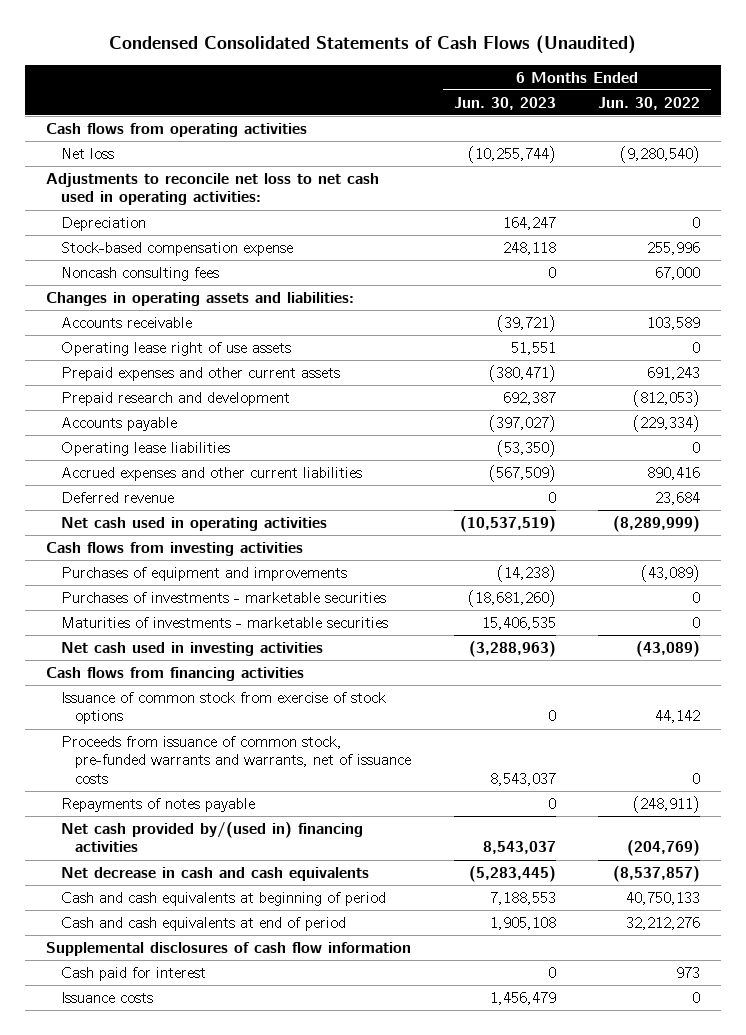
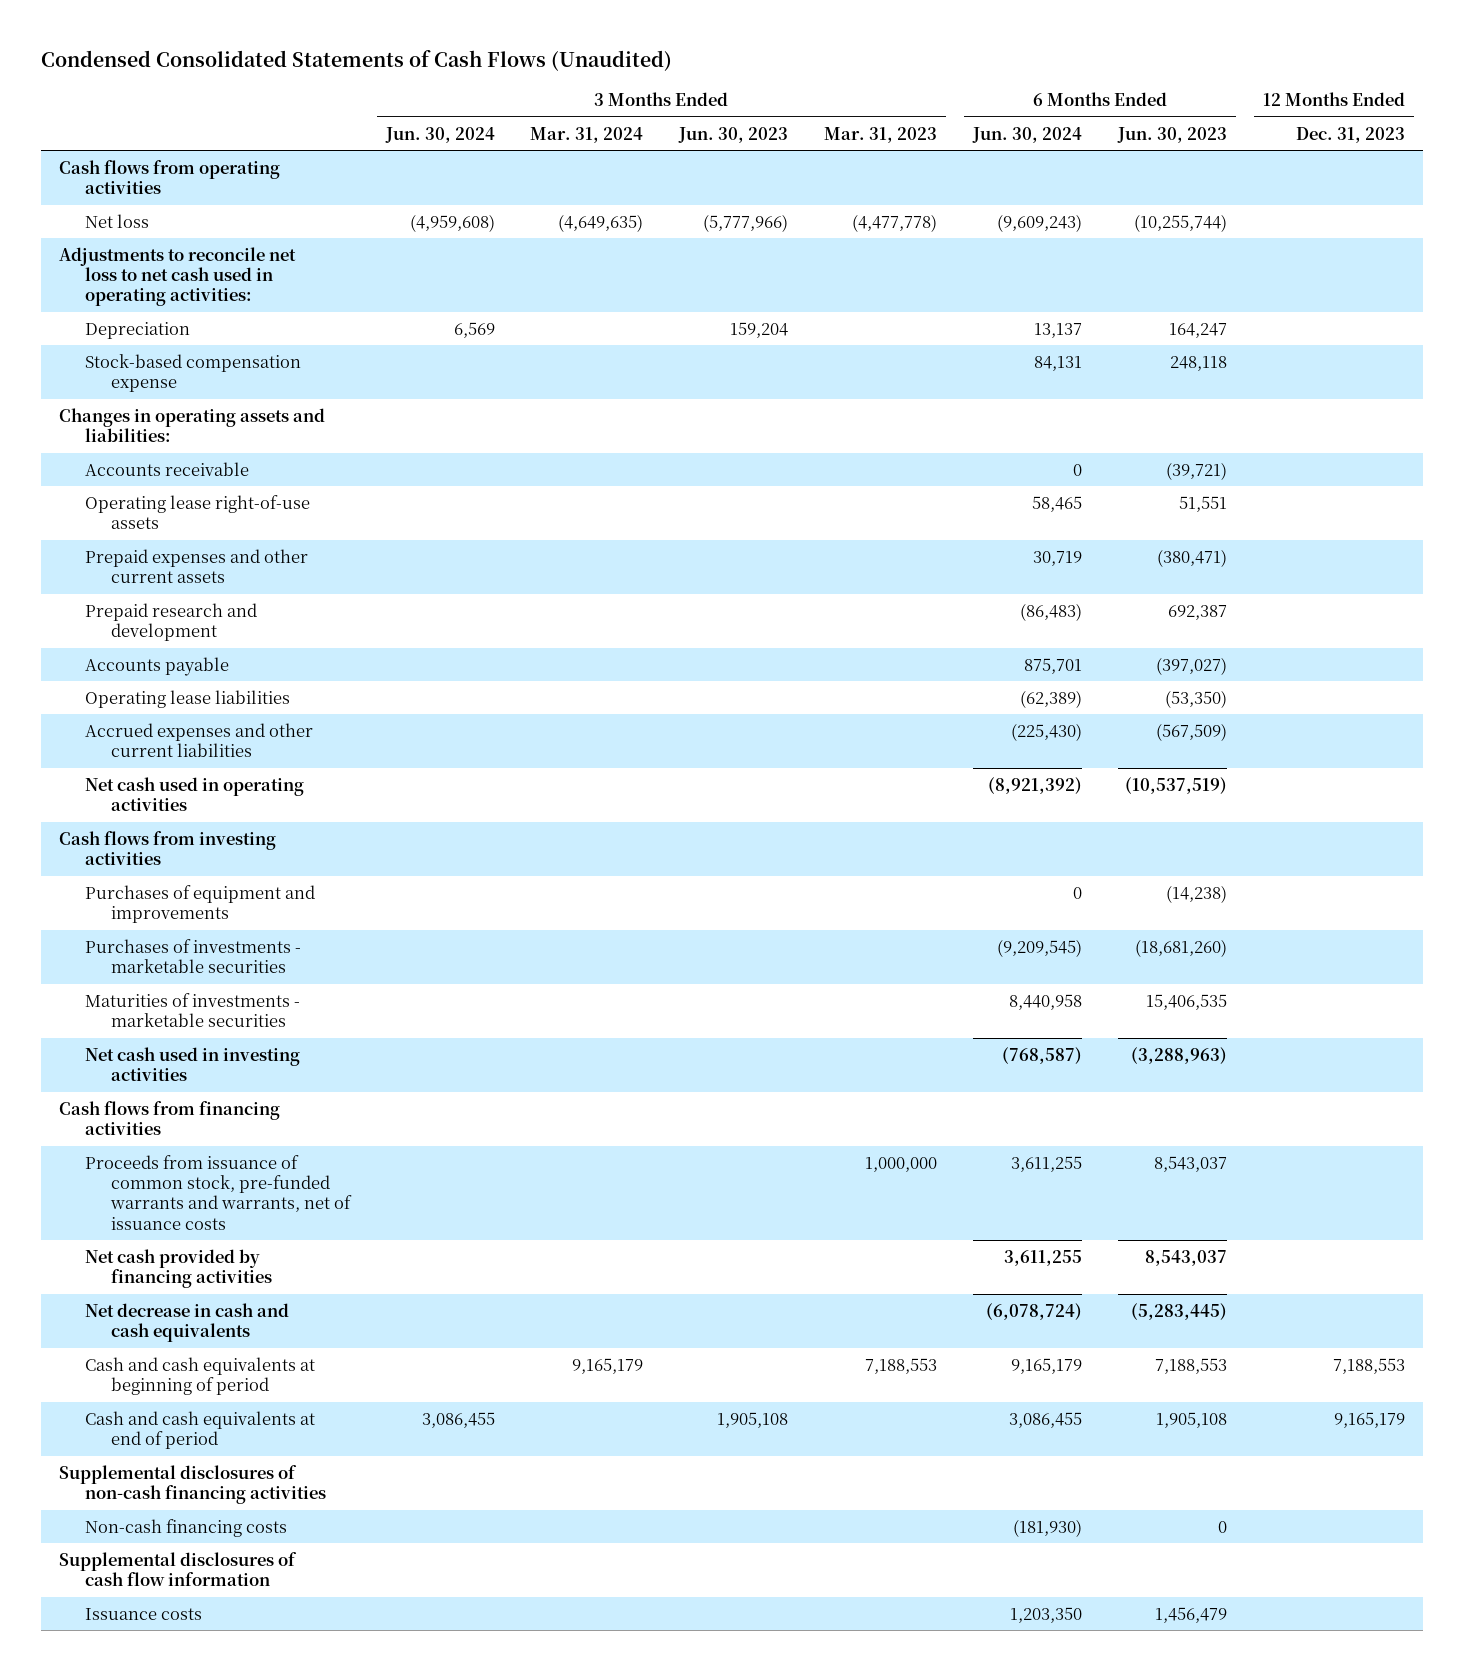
- | 6 Months Ended Jun. 30, 2023 | 6 Months Ended Jun. 30, 2022
+ | 3 Months Ended Jun. 30, 2024 | 3 Months Ended Mar. 31, 2024 | 3 Months Ended Jun. 30, 2023 | 3 Months Ended Mar. 31, 2023 | 6 Months Ended Jun. 30, 2024 | 6 Months Ended Jun. 30, 2023 | 12 Months Ended Dec. 31, 2023
- Noncash consulting fees | 0 | 67,000
- Operating lease right of use assets | 51,551 | 0
+ Operating lease right-of-use assets | | | | | 58,465 | 51,551 |
- Deferred revenue | 0 | 23,684
- Issuance of common stock from exercise of stock options | 0 | 44,142
- Repayments of notes payable | 0 | (248,911)
- Net cash provided by/(used in) financing activities | 8,543,037 | (204,769)
+ Net cash provided by financing activities | | | | | 3,611,255 | 8,543,037 |
+ Supplemental disclosures of non-cash financing activities
+ Non-cash financing costs | | | | | (181,930) | 0 |
- Cash paid for interest | 0 | 973

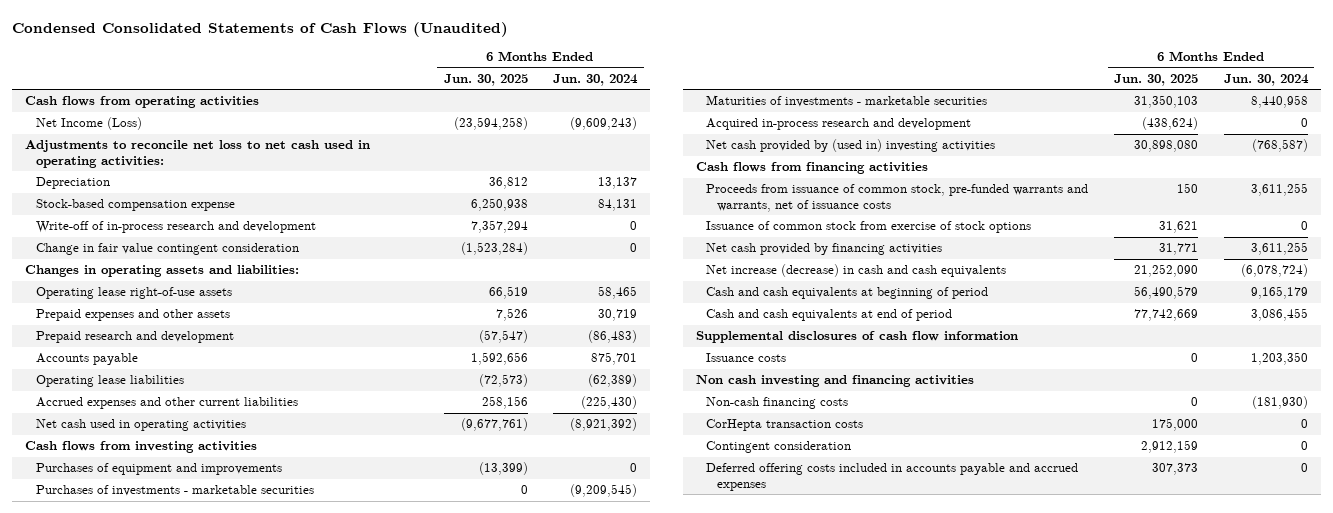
- | 3 Months Ended Jun. 30, 2024 | 3 Months Ended Mar. 31, 2024 | 3 Months Ended Jun. 30, 2023 | 3 Months Ended Mar. 31, 2023 | 6 Months Ended Jun. 30, 2024 | 6 Months Ended Jun. 30, 2023 | 12 Months Ended Dec. 31, 2023
+ | 6 Months Ended Jun. 30, 2025 | 6 Months Ended Jun. 30, 2024
- Net loss | (4,959,608) | (4,649,635) | (5,777,966) | (4,477,778) | (9,609,243) | (10,255,744) |
+ Net Income (Loss) | (23,594,258) | (9,609,243)
+ Write-off of in-process research and development | 7,357,294 | 0
+ Change in fair value contingent consideration | (1,523,284) | 0
- Accounts receivable | | | | | 0 | (39,721) |
- Prepaid expenses and other current assets | | | | | 30,719 | (380,471) |
+ Prepaid expenses and other assets | 7,526 | 30,719
- Net cash used in investing activities | | | | | (768,587) | (3,288,963) |
+ Acquired in-process research and development | (438,624) | 0
+ Net cash provided by (used in) investing activities | 30,898,080 | (768,587)
+ Issuance of common stock from exercise of stock options | 31,621 | 0
- Net decrease in cash and cash equivalents | | | | | (6,078,724) | (5,283,445) |
+ Net increase (decrease) in cash and cash equivalents | 21,252,090 | (6,078,724)
- Supplemental disclosures of non-cash financing activities
+ Non cash investing and financing activities
moved down: Non-cash financing costs | 0 | (181,930)
+ CorHepta transaction costs | 175,000 | 0
+ Contingent consideration | 2,912,159 | 0
+ Deferred offering costs included in accounts payable and accrued expenses | 307,373 | 0

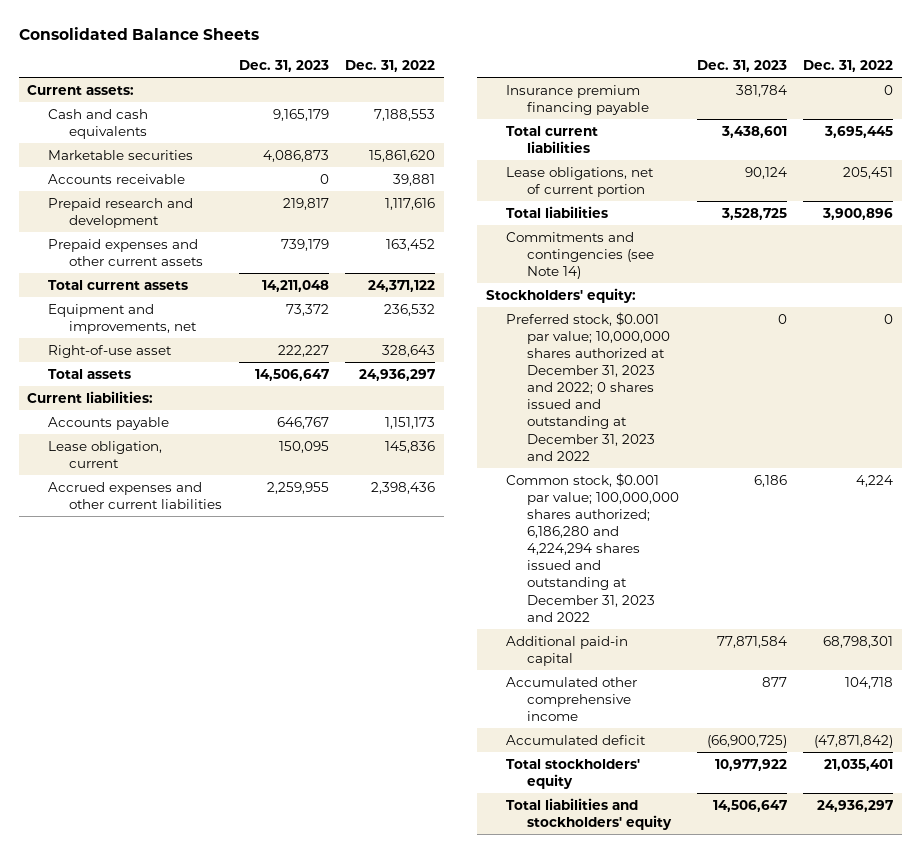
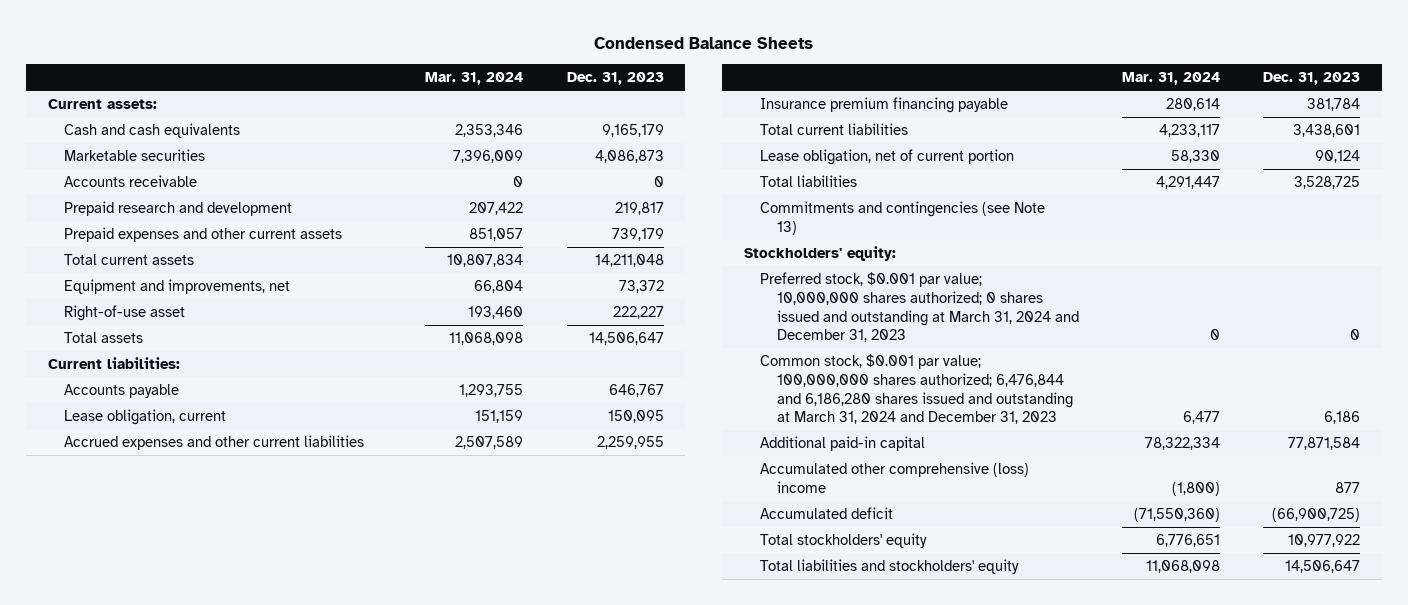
- Consolidated Balance Sheets
+ Condensed Balance Sheets
- | Dec. 31, 2023 | Dec. 31, 2022
+ | Mar. 31, 2024 | Dec. 31, 2023
- Lease obligations, net of current portion | 90,124 | 205,451
+ Lease obligation, net of current portion | 58,330 | 90,124
- Commitments and contingencies (see Note 14)
+ Commitments and contingencies (see Note 13)
- Preferred stock, $0.001 par value; 10,000,000 shares authorized at December 31, 2023 and 2022; 0 shares issued and outstanding at December 31, 2023 and 2022 | 0 | 0
- Common stock, $0.001 par value; 100,000,000 shares authorized; 6,186,280 and 4,224,294 shares issued and outstanding at December 31, 2023 and 2022 | 6,186 | 4,224
+ Preferred stock, $0.001 par value; 10,000,000 shares authorized; 0 shares issued and outstanding at March 31, 2024 and December 31, 2023 | 0 | 0
+ Common stock, $0.001 par value; 100,000,000 shares authorized; 6,476,844 and 6,186,280 shares issued and outstanding at March 31, 2024 and December 31, 2023 | 6,477 | 6,186
- Accumulated other comprehensive income | 877 | 104,718
+ Accumulated other comprehensive (loss) income | (1,800) | 877

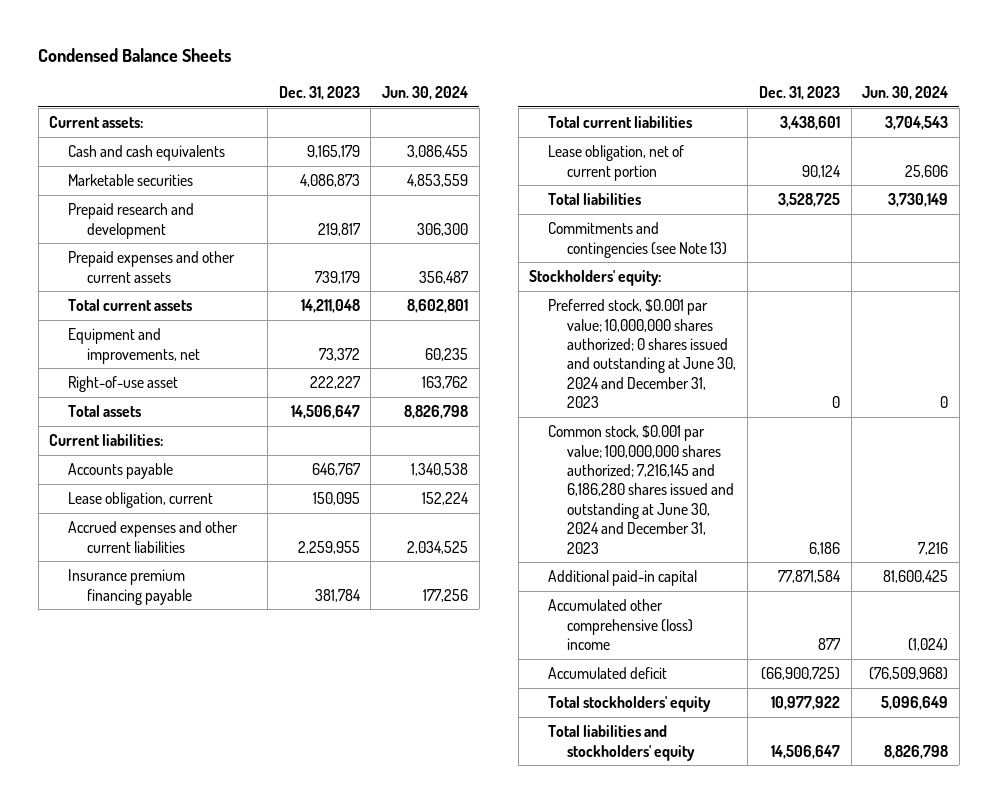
- | Mar. 31, 2024 | Dec. 31, 2023
+ | Dec. 31, 2023 | Jun. 30, 2024
- Accounts receivable | 0 | 0
- Preferred stock, $0.001 par value; 10,000,000 shares authorized; 0 shares issued and outstanding at March 31, 2024 and December 31, 2023 | 0 | 0
- Common stock, $0.001 par value; 100,000,000 shares authorized; 6,476,844 and 6,186,280 shares issued and outstanding at March 31, 2024 and December 31, 2023 | 6,477 | 6,186
+ Preferred stock, $0.001 par value; 10,000,000 shares authorized; 0 shares issued and outstanding at June 30, 2024 and December 31, 2023 | 0 | 0
+ Common stock, $0.001 par value; 100,000,000 shares authorized; 7,216,145 and 6,186,280 shares issued and outstanding at June 30, 2024 and December 31, 2023 | 6,186 | 7,216

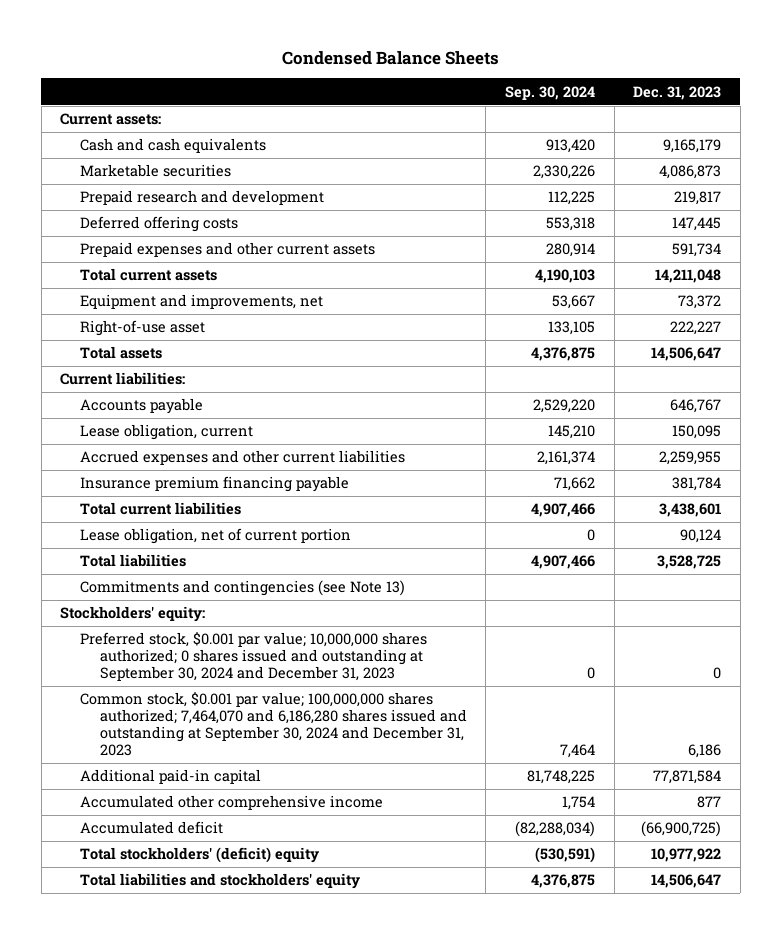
- | Dec. 31, 2023 | Jun. 30, 2024
+ | Sep. 30, 2024 | Dec. 31, 2023
- Prepaid expenses and other current assets | 739,179 | 356,487
+ Deferred offering costs | 553,318 | 147,445
+ Prepaid expenses and other current assets | 280,914 | 591,734
- Preferred stock, $0.001 par value; 10,000,000 shares authorized; 0 shares issued and outstanding at June 30, 2024 and December 31, 2023 | 0 | 0
- Common stock, $0.001 par value; 100,000,000 shares authorized; 7,216,145 and 6,186,280 shares issued and outstanding at June 30, 2024 and December 31, 2023 | 6,186 | 7,216
+ Preferred stock, $0.001 par value; 10,000,000 shares authorized; 0 shares issued and outstanding at September 30, 2024 and December 31, 2023 | 0 | 0
+ Common stock, $0.001 par value; 100,000,000 shares authorized; 7,464,070 and 6,186,280 shares issued and outstanding at September 30, 2024 and December 31, 2023 | 7,464 | 6,186
- Accumulated other comprehensive (loss) income | 877 | (1,024)
+ Accumulated other comprehensive income | 1,754 | 877
- Total stockholders' equity | 10,977,922 | 5,096,649
+ Total stockholders' (deficit) equity | (530,591) | 10,977,922

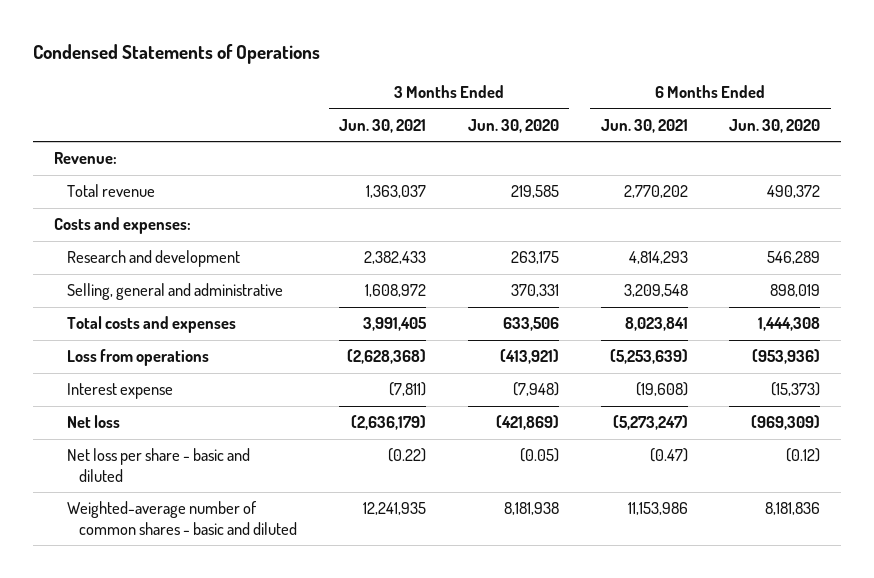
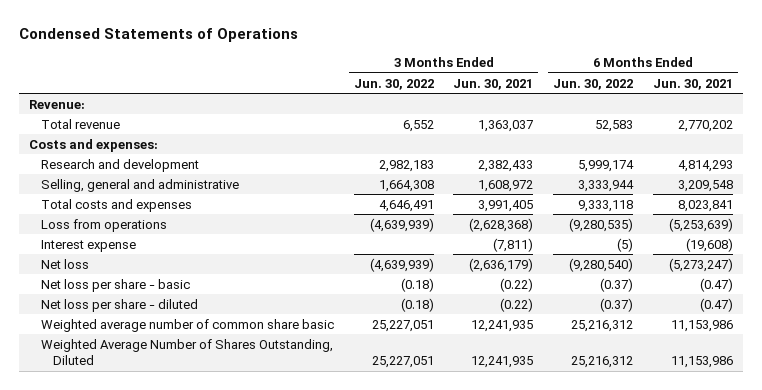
- | 3 Months Ended Jun. 30, 2021 | 3 Months Ended Jun. 30, 2020 | 6 Months Ended Jun. 30, 2021 | 6 Months Ended Jun. 30, 2020
+ | 3 Months Ended Jun. 30, 2022 | 3 Months Ended Jun. 30, 2021 | 6 Months Ended Jun. 30, 2022 | 6 Months Ended Jun. 30, 2021
- Net loss per share - basic and diluted | (0.22) | (0.05) | (0.47) | (0.12)
- Weighted-average number of common shares - basic and diluted | 12,241,935 | 8,181,938 | 11,153,986 | 8,181,836
+ Net loss per share - basic | (0.18) | (0.22) | (0.37) | (0.47)
+ Net loss per share - diluted | (0.18) | (0.22) | (0.37) | (0.47)
+ Weighted average number of common share basic | 25,227,051 | 12,241,935 | 25,216,312 | 11,153,986
+ Weighted Average Number of Shares Outstanding, Diluted | 25,227,051 | 12,241,935 | 25,216,312 | 11,153,986

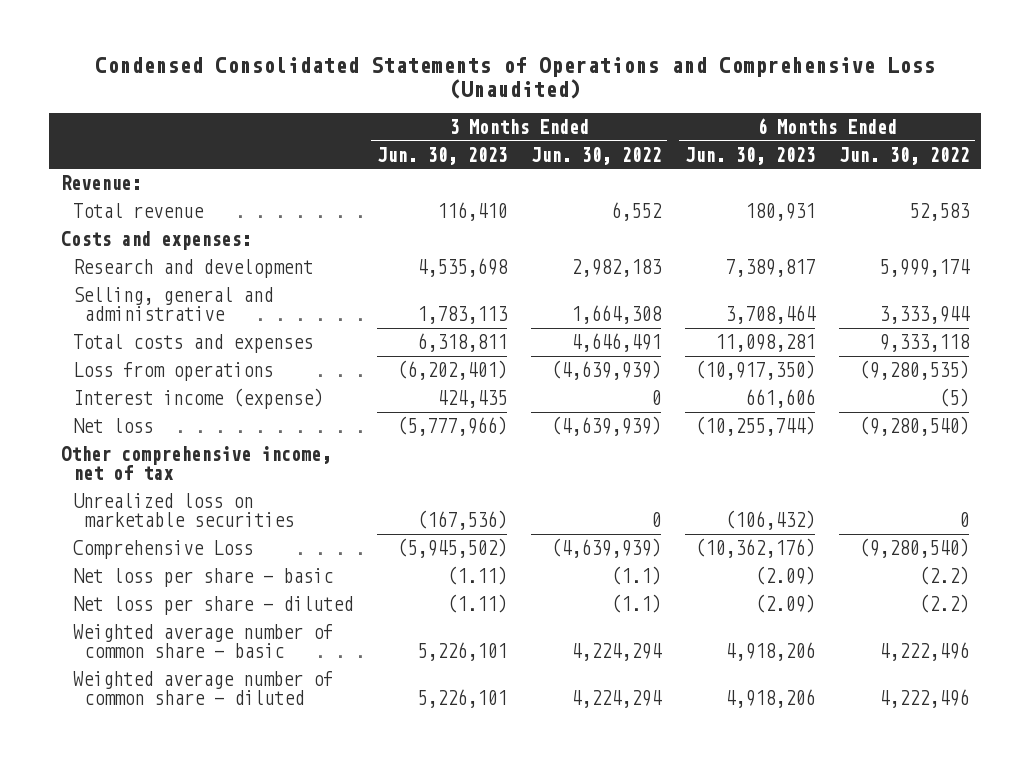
- Condensed Statements of Operations
+ Condensed Consolidated Statements of Operations and Comprehensive Loss (Unaudited)
- | 3 Months Ended Jun. 30, 2022 | 3 Months Ended Jun. 30, 2021 | 6 Months Ended Jun. 30, 2022 | 6 Months Ended Jun. 30, 2021
+ | 3 Months Ended Jun. 30, 2023 | 3 Months Ended Jun. 30, 2022 | 6 Months Ended Jun. 30, 2023 | 6 Months Ended Jun. 30, 2022
- Interest expense | | (7,811) | (5) | (19,608)
+ Interest income (expense) | 424,435 | 0 | 661,606 | (5)
- Net loss per share - basic | (0.18) | (0.22) | (0.37) | (0.47)
- Net loss per share - diluted | (0.18) | (0.22) | (0.37) | (0.47)
- Weighted average number of common share basic | 25,227,051 | 12,241,935 | 25,216,312 | 11,153,986
- Weighted Average Number of Shares Outstanding, Diluted | 25,227,051 | 12,241,935 | 25,216,312 | 11,153,986
+ Other comprehensive income, net of tax
+ Unrealized loss on marketable securities | (167,536) | 0 | (106,432) | 0
+ Comprehensive Loss | (5,945,502) | (4,639,939) | (10,362,176) | (9,280,540)
+ Net loss per share - basic | (1.11) | (1.1) | (2.09) | (2.2)
+ Net loss per share - diluted | (1.11) | (1.1) | (2.09) | (2.2)
+ Weighted average number of common share - basic | 5,226,101 | 4,224,294 | 4,918,206 | 4,222,496
+ Weighted average number of common share - diluted | 5,226,101 | 4,224,294 | 4,918,206 | 4,222,496

